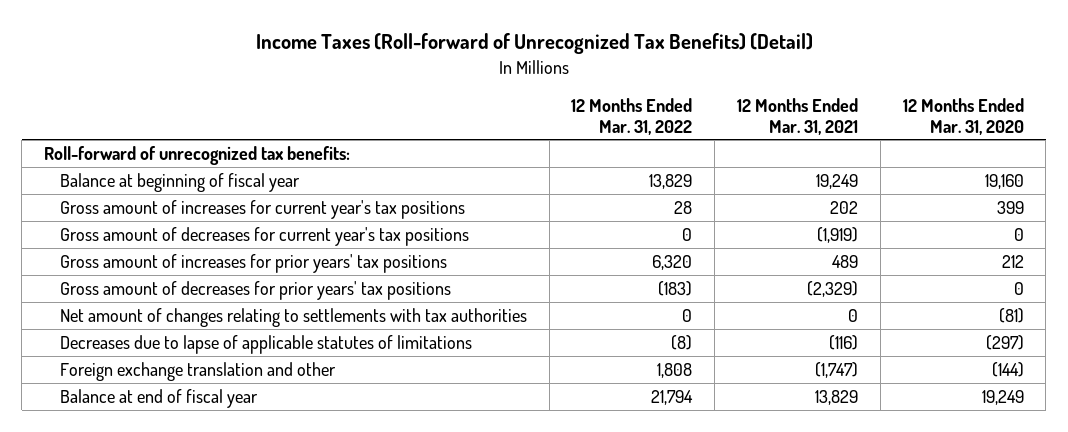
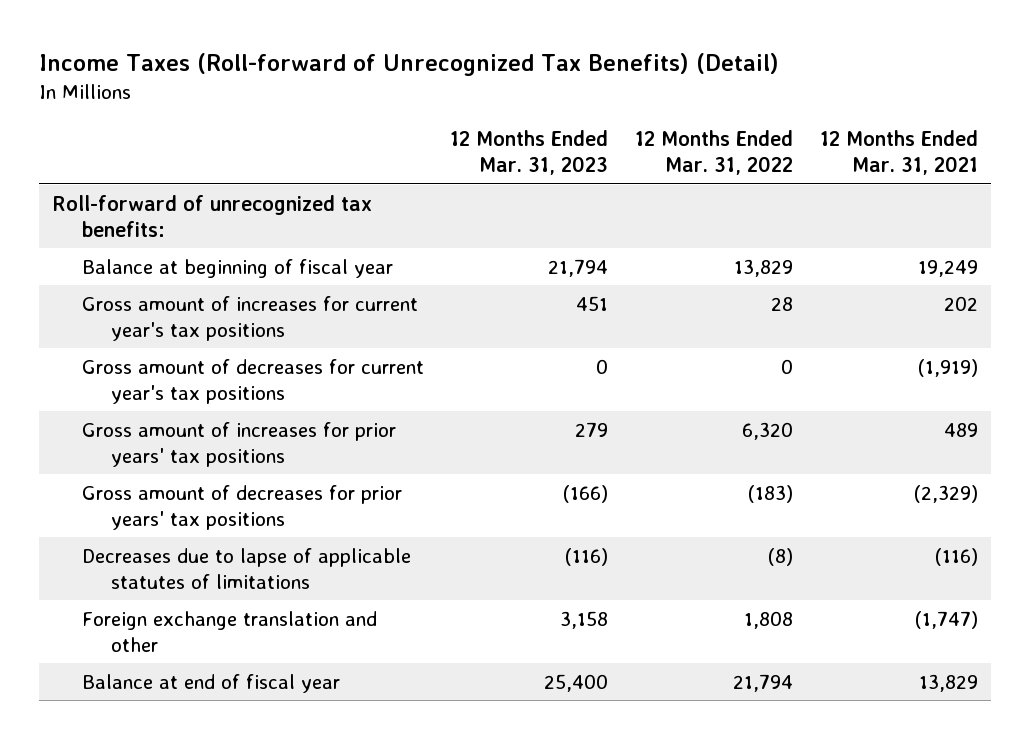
- | 12 Months Ended Mar. 31, 2022 | 12 Months Ended Mar. 31, 2021 | 12 Months Ended Mar. 31, 2020
+ | 12 Months Ended Mar. 31, 2023 | 12 Months Ended Mar. 31, 2022 | 12 Months Ended Mar. 31, 2021
- Net amount of changes relating to settlements with tax authorities | 0 | 0 | (81)

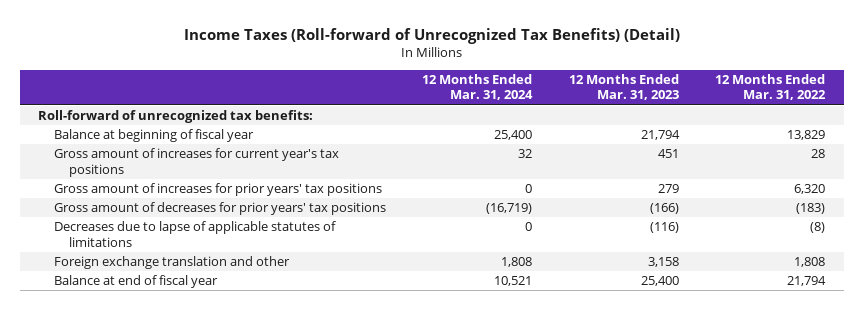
- | 12 Months Ended Mar. 31, 2023 | 12 Months Ended Mar. 31, 2022 | 12 Months Ended Mar. 31, 2021
+ | 12 Months Ended Mar. 31, 2024 | 12 Months Ended Mar. 31, 2023 | 12 Months Ended Mar. 31, 2022
- Gross amount of decreases for current year's tax positions | 0 | 0 | (1,919)

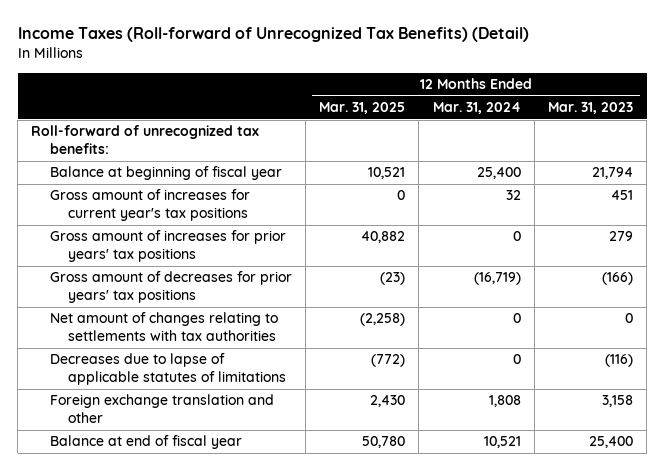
- | 12 Months Ended Mar. 31, 2024 | 12 Months Ended Mar. 31, 2023 | 12 Months Ended Mar. 31, 2022
+ | 12 Months Ended Mar. 31, 2025 | 12 Months Ended Mar. 31, 2024 | 12 Months Ended Mar. 31, 2023
+ Net amount of changes relating to settlements with tax authorities | (2,258) | 0 | 0

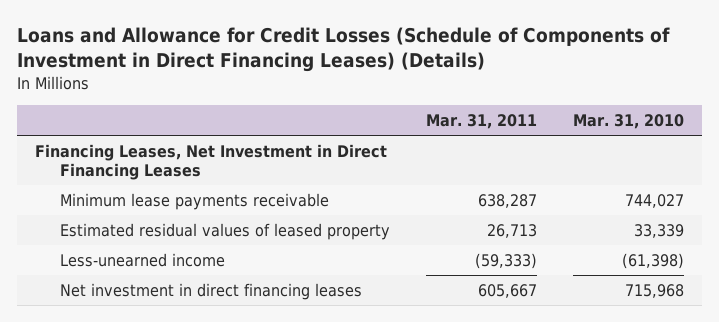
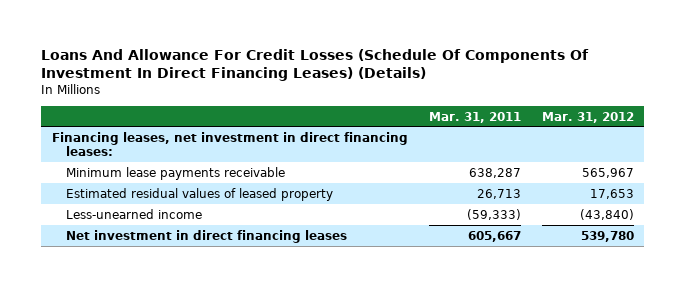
- Loans and Allowance for Credit Losses (Schedule of Components of Investment in Direct Financing Leases) (Details)
+ Loans And Allowance For Credit Losses (Schedule Of Components Of Investment In Direct Financing Leases) (Details)
- | Mar. 31, 2011 | Mar. 31, 2010
+ | Mar. 31, 2011 | Mar. 31, 2012
- Financing Leases, Net Investment in Direct Financing Leases
+ Financing leases, net investment in direct financing leases:

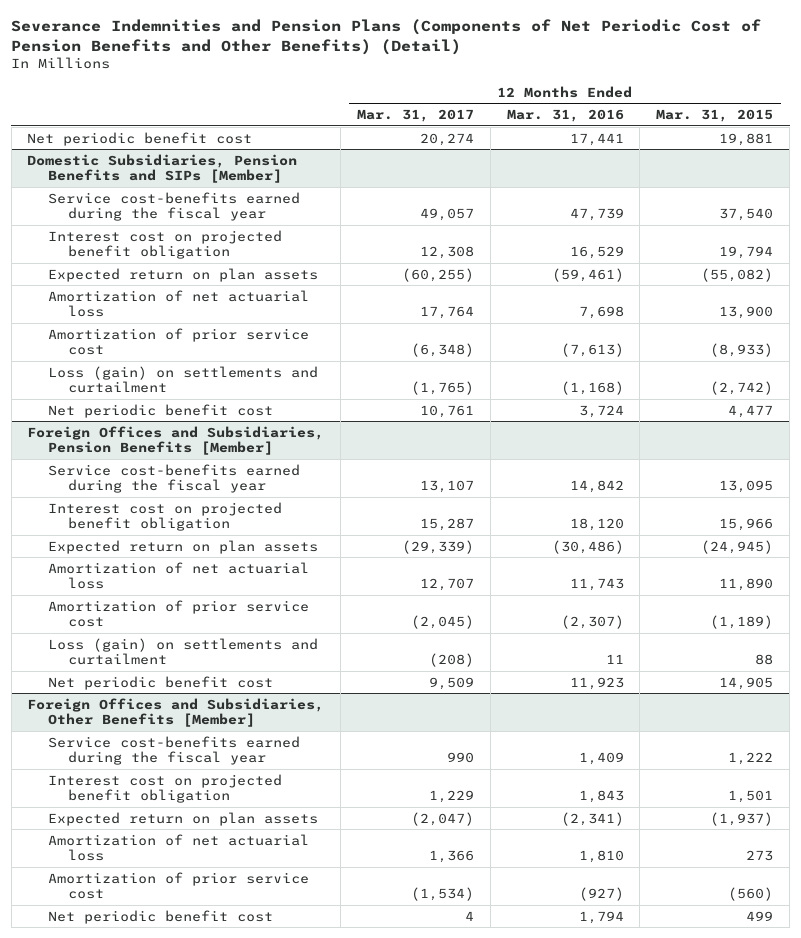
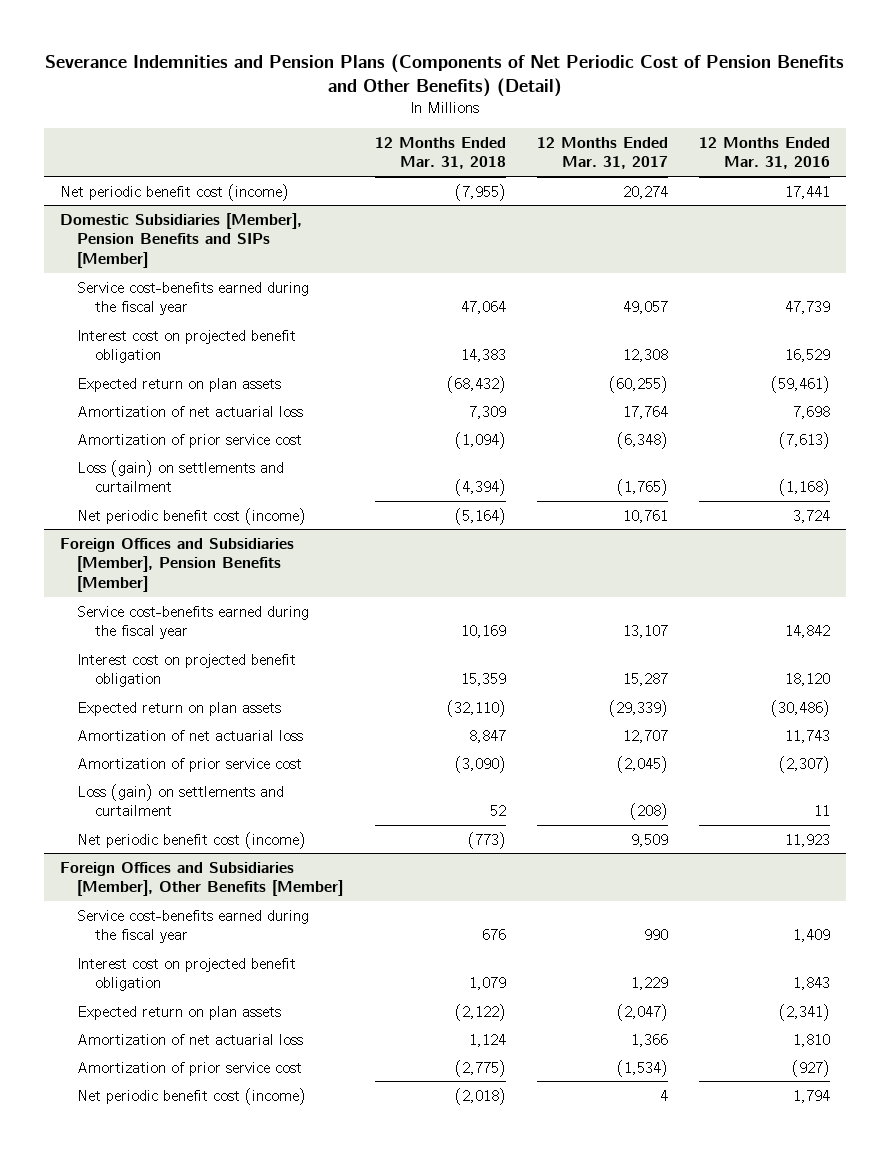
- | 12 Months Ended Mar. 31, 2017 | 12 Months Ended Mar. 31, 2016 | 12 Months Ended Mar. 31, 2015
+ | 12 Months Ended Mar. 31, 2018 | 12 Months Ended Mar. 31, 2017 | 12 Months Ended Mar. 31, 2016
- Net periodic benefit cost | 20,274 | 17,441 | 19,881
- Domestic Subsidiaries, Pension Benefits and SIPs [Member]
+ Net periodic benefit cost (income) | (7,955) | 20,274 | 17,441
+ Domestic Subsidiaries [Member], Pension Benefits and SIPs [Member]
- Net periodic benefit cost | 10,761 | 3,724 | 4,477
- Foreign Offices and Subsidiaries, Pension Benefits [Member]
+ Net periodic benefit cost (income) | (5,164) | 10,761 | 3,724
+ Foreign Offices and Subsidiaries [Member], Pension Benefits [Member]
- Net periodic benefit cost | 9,509 | 11,923 | 14,905
- Foreign Offices and Subsidiaries, Other Benefits [Member]
+ Net periodic benefit cost (income) | (773) | 9,509 | 11,923
+ Foreign Offices and Subsidiaries [Member], Other Benefits [Member]
- Net periodic benefit cost | 4 | 1,794 | 499
+ Net periodic benefit cost (income) | (2,018) | 4 | 1,794

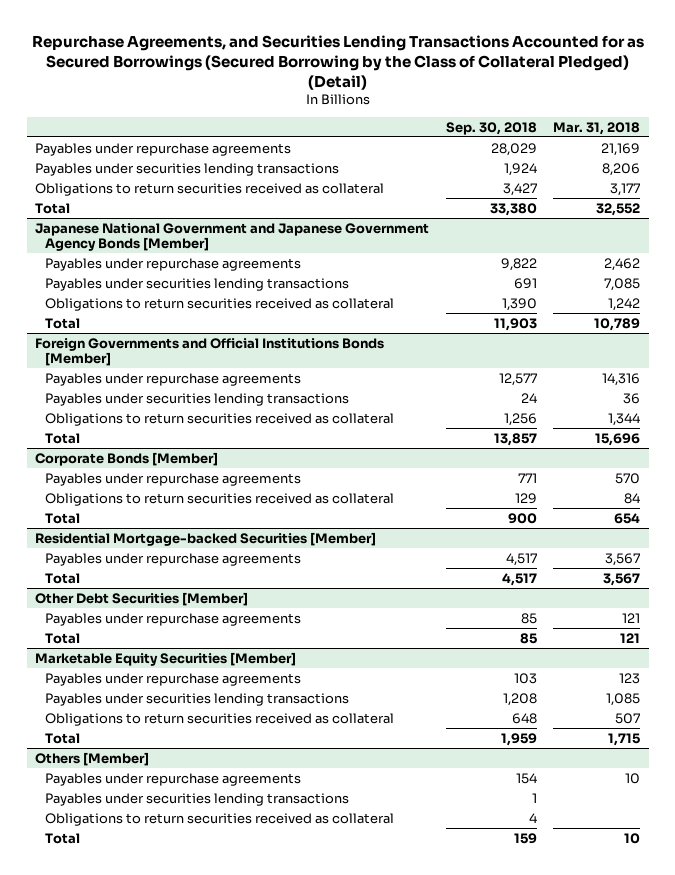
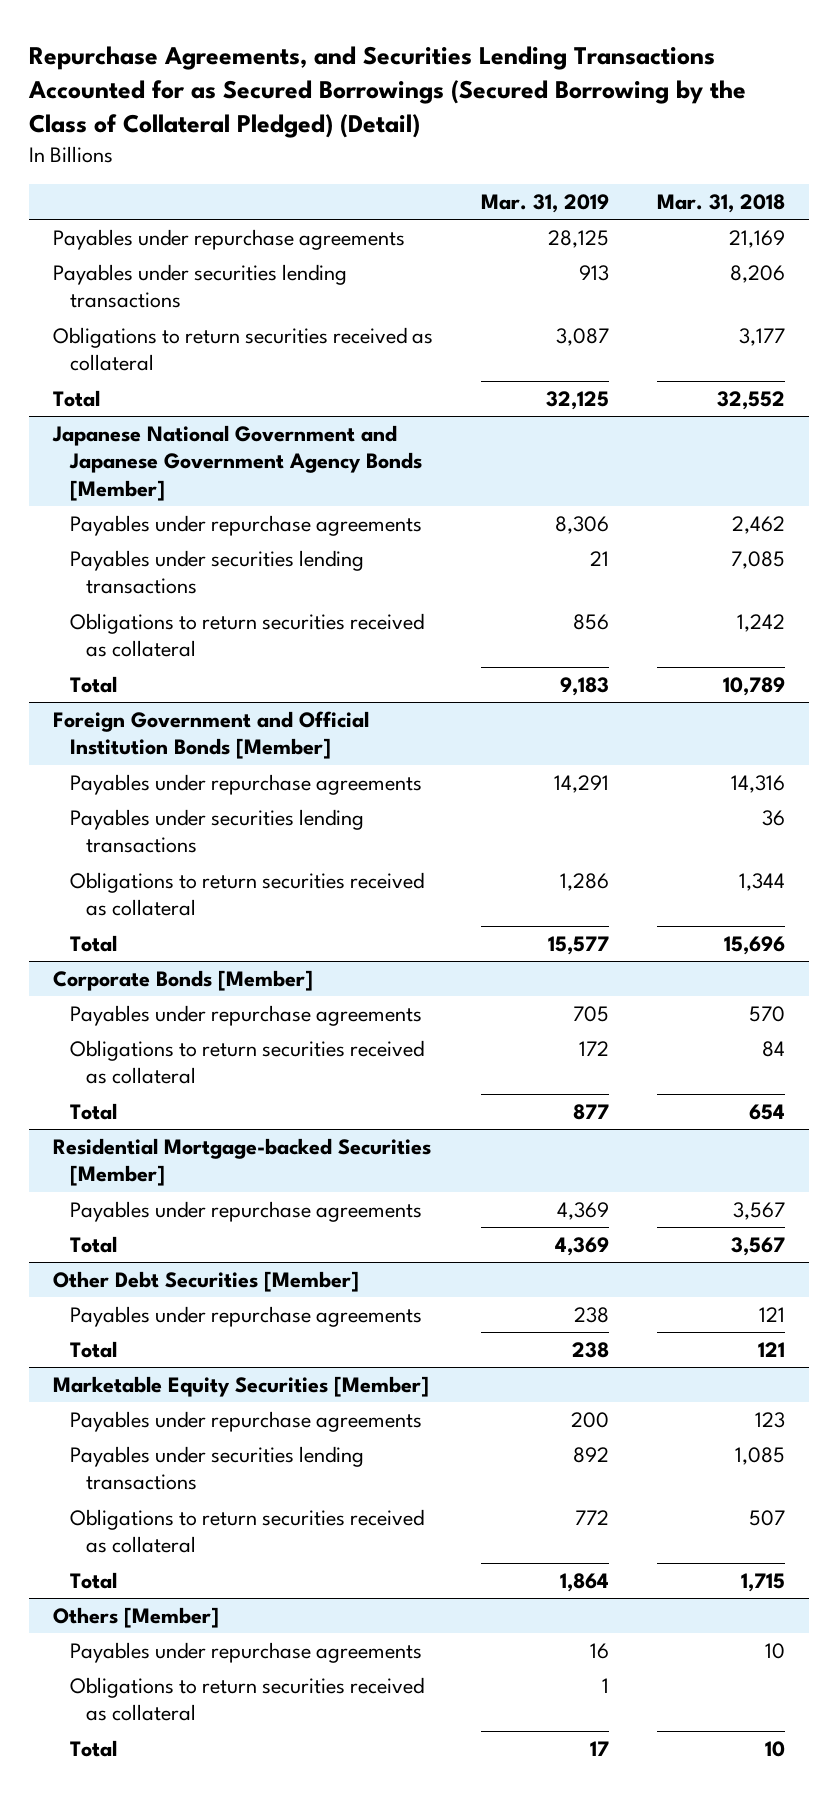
- | Sep. 30, 2018 | Mar. 31, 2018
+ | Mar. 31, 2019 | Mar. 31, 2018
- Foreign Governments and Official Institutions Bonds [Member]
+ Foreign Government and Official Institution Bonds [Member]
@ Others [Member]
- Payables under securities lending transactions | 1 |

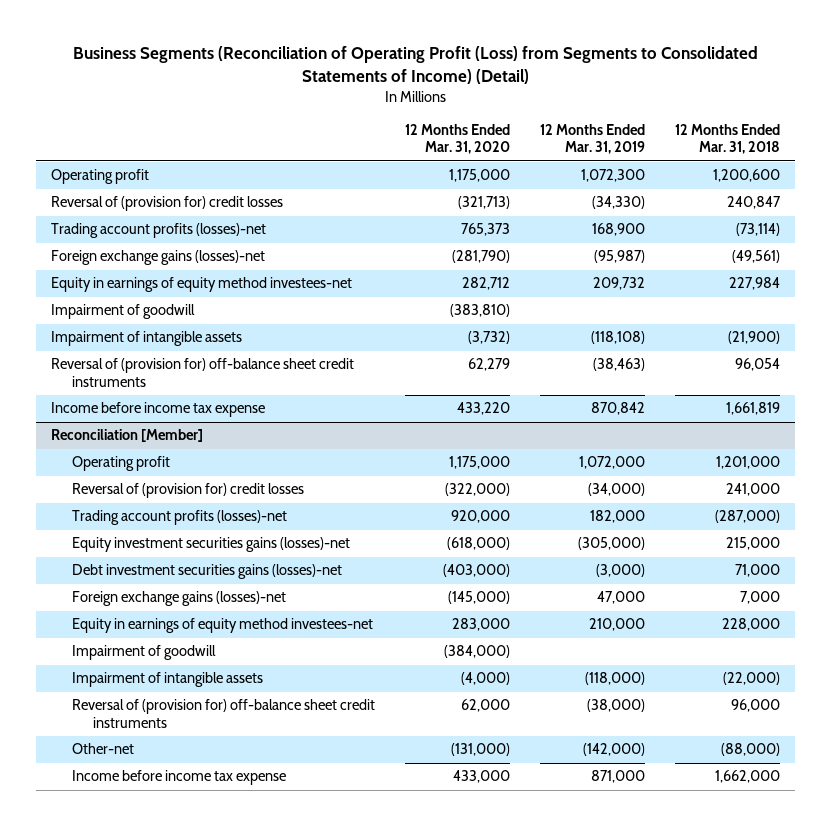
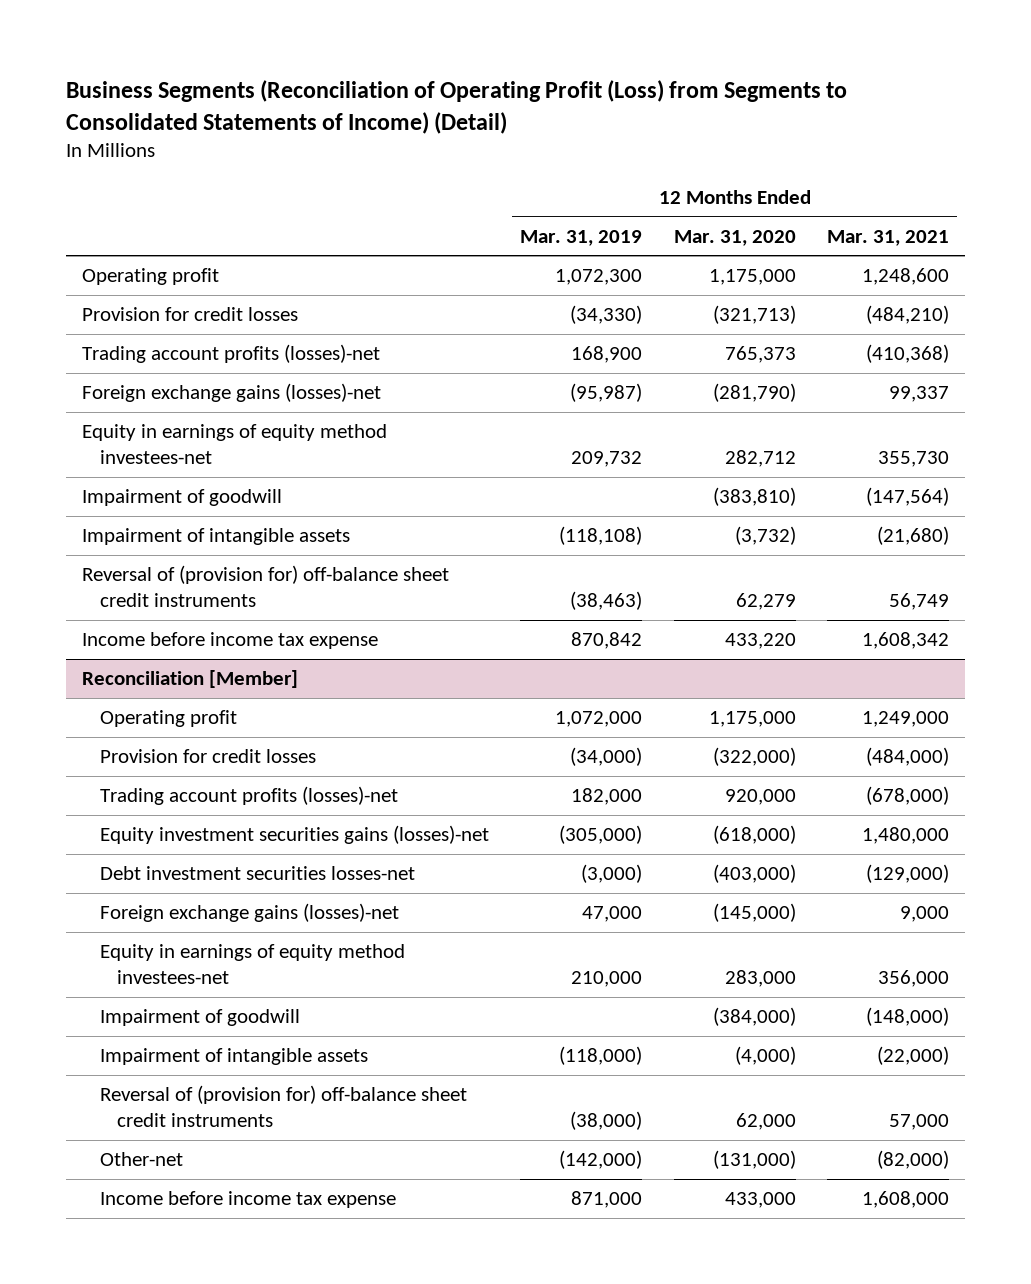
- | 12 Months Ended Mar. 31, 2020 | 12 Months Ended Mar. 31, 2019 | 12 Months Ended Mar. 31, 2018
+ | 12 Months Ended Mar. 31, 2019 | 12 Months Ended Mar. 31, 2020 | 12 Months Ended Mar. 31, 2021
- Reversal of (provision for) credit losses | (321,713) | (34,330) | 240,847
+ Provision for credit losses | (34,330) | (321,713) | (484,210)
@ Reconciliation [Member]
- Reversal of (provision for) credit losses | (322,000) | (34,000) | 241,000
+ Provision for credit losses | (34,000) | (322,000) | (484,000)
- Debt investment securities gains (losses)-net | (403,000) | (3,000) | 71,000
+ Debt investment securities losses-net | (3,000) | (403,000) | (129,000)

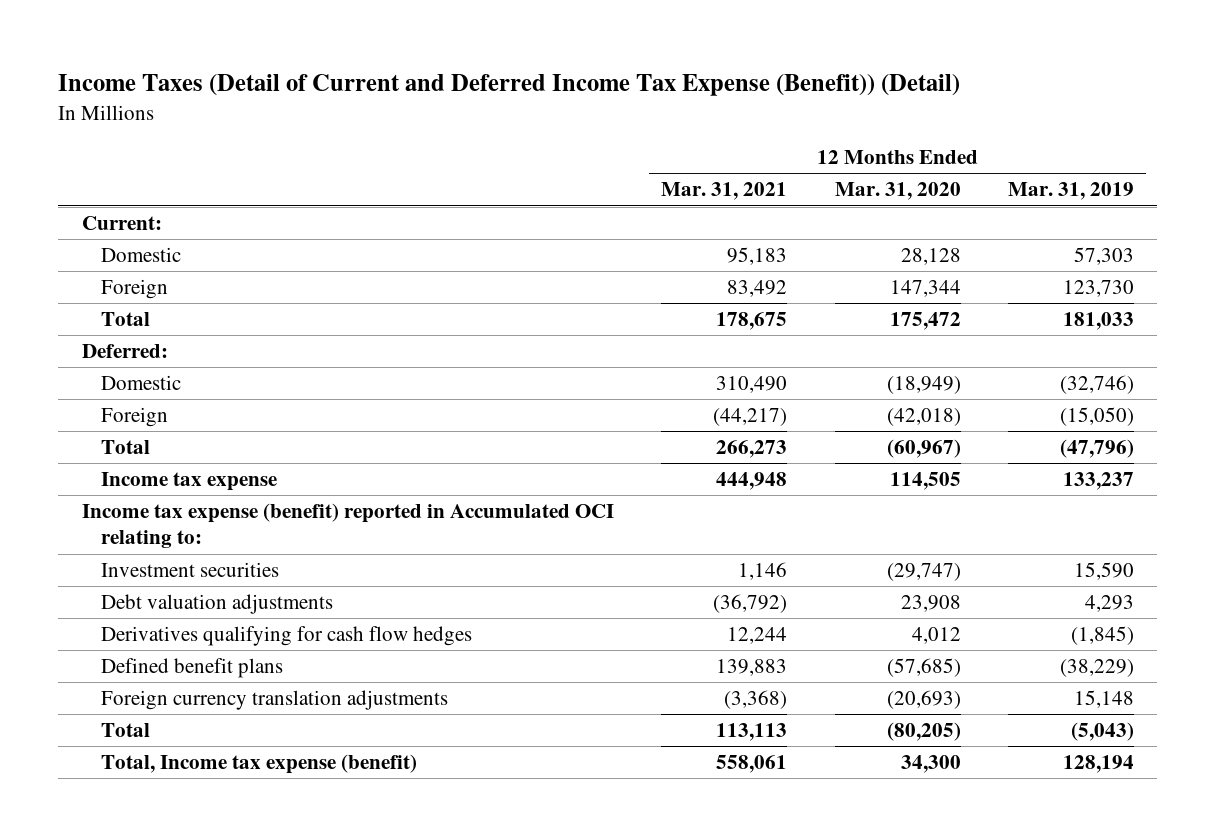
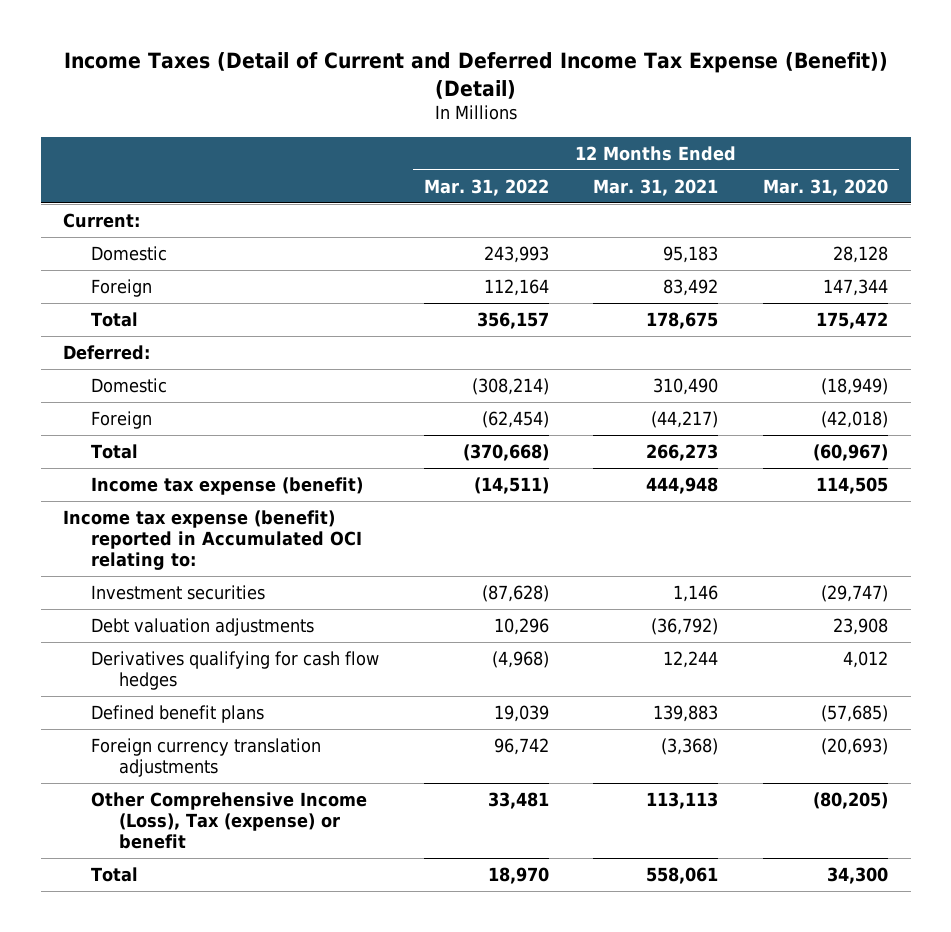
- | 12 Months Ended Mar. 31, 2021 | 12 Months Ended Mar. 31, 2020 | 12 Months Ended Mar. 31, 2019
+ | 12 Months Ended Mar. 31, 2022 | 12 Months Ended Mar. 31, 2021 | 12 Months Ended Mar. 31, 2020
- Income tax expense | 444,948 | 114,505 | 133,237
+ Income tax expense (benefit) | (14,511) | 444,948 | 114,505
- Total | 113,113 | (80,205) | (5,043)
- Total, Income tax expense (benefit) | 558,061 | 34,300 | 128,194
+ Other Comprehensive Income (Loss), Tax (expense) or benefit | 33,481 | 113,113 | (80,205)
+ Total | 18,970 | 558,061 | 34,300

